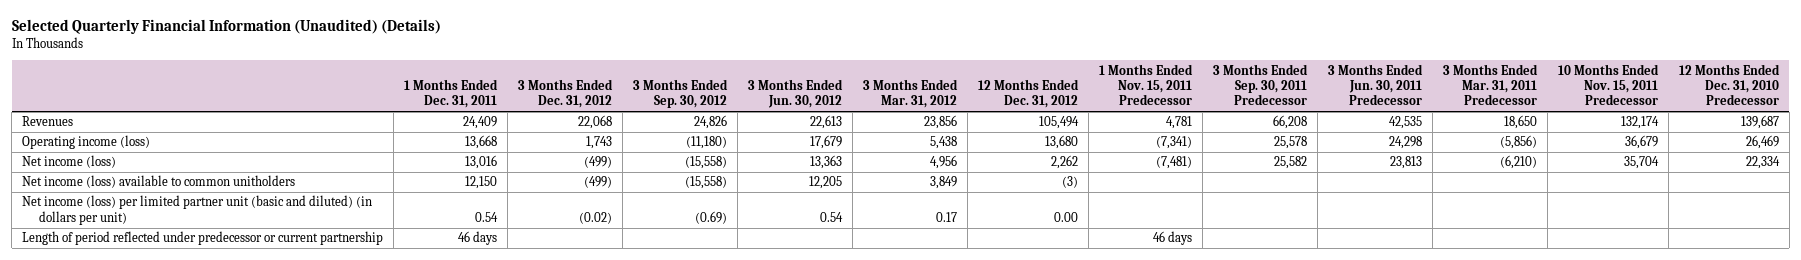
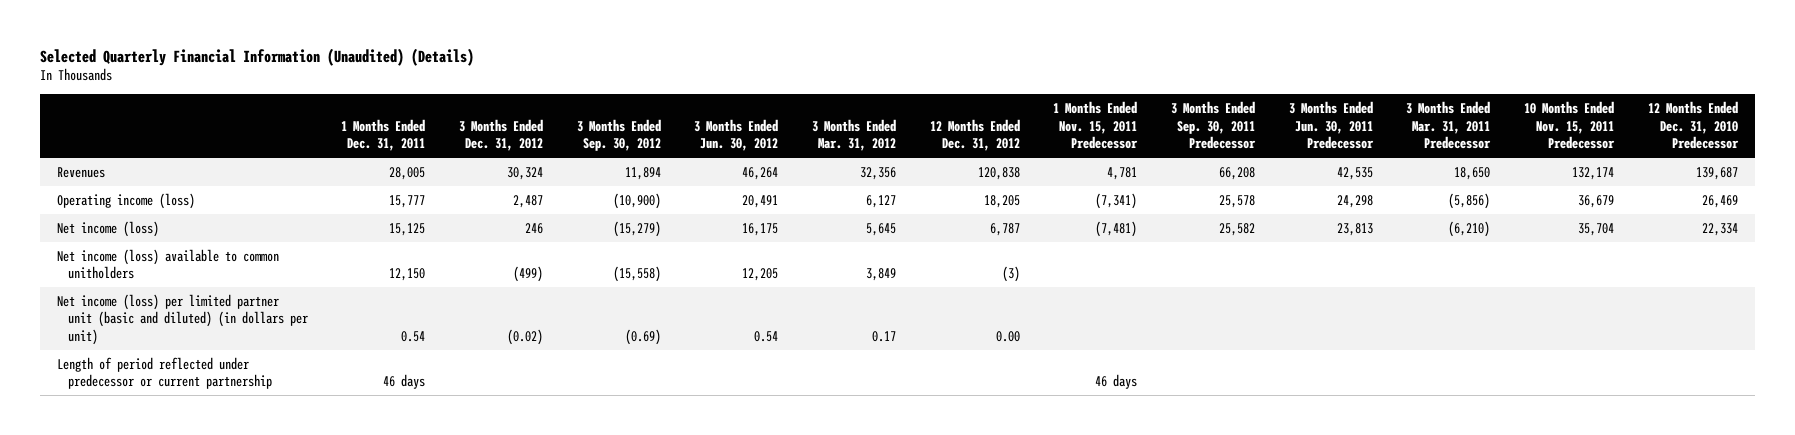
- Revenues | 24,409 | 22,068 | 24,826 | 22,613 | 23,856 | 105,494 | 4,781 | 66,208 | 42,535 | 18,650 | 132,174 | 139,687
- Operating income (loss) | 13,668 | 1,743 | (11,180) | 17,679 | 5,438 | 13,680 | (7,341) | 25,578 | 24,298 | (5,856) | 36,679 | 26,469
- Net income (loss) | 13,016 | (499) | (15,558) | 13,363 | 4,956 | 2,262 | (7,481) | 25,582 | 23,813 | (6,210) | 35,704 | 22,334
+ Revenues | 28,005 | 30,324 | 11,894 | 46,264 | 32,356 | 120,838 | 4,781 | 66,208 | 42,535 | 18,650 | 132,174 | 139,687
+ Operating income (loss) | 15,777 | 2,487 | (10,900) | 20,491 | 6,127 | 18,205 | (7,341) | 25,578 | 24,298 | (5,856) | 36,679 | 26,469
+ Net income (loss) | 15,125 | 246 | (15,279) | 16,175 | 5,645 | 6,787 | (7,481) | 25,582 | 23,813 | (6,210) | 35,704 | 22,334

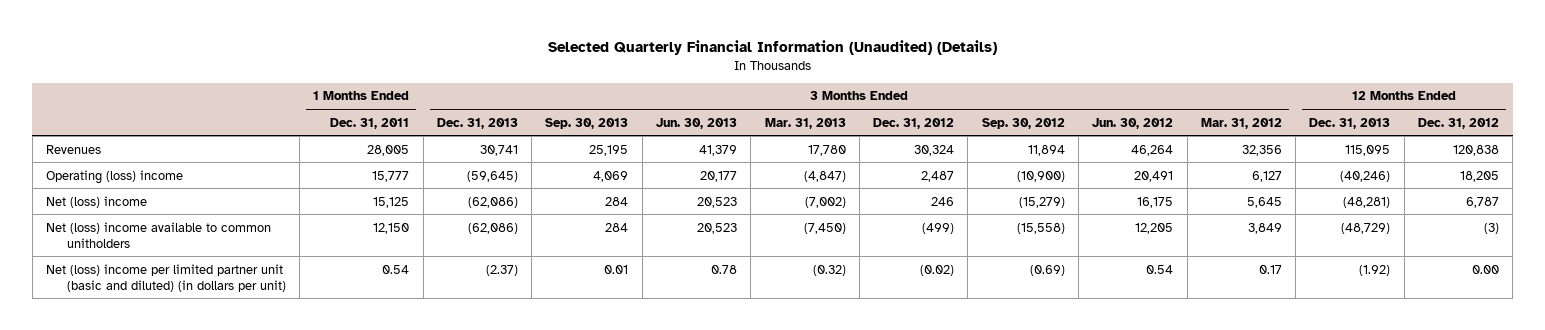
- | 1 Months Ended Dec. 31, 2011 | 3 Months Ended Dec. 31, 2012 | 3 Months Ended Sep. 30, 2012 | 3 Months Ended Jun. 30, 2012 | 3 Months Ended Mar. 31, 2012 | 12 Months Ended Dec. 31, 2012 | 1 Months Ended Nov. 15, 2011 Predecessor | 3 Months Ended Sep. 30, 2011 Predecessor | 3 Months Ended Jun. 30, 2011 Predecessor | 3 Months Ended Mar. 31, 2011 Predecessor | 10 Months Ended Nov. 15, 2011 Predecessor | 12 Months Ended Dec. 31, 2010 Predecessor
+ | 1 Months Ended Dec. 31, 2011 | 3 Months Ended Dec. 31, 2013 | 3 Months Ended Sep. 30, 2013 | 3 Months Ended Jun. 30, 2013 | 3 Months Ended Mar. 31, 2013 | 3 Months Ended Dec. 31, 2012 | 3 Months Ended Sep. 30, 2012 | 3 Months Ended Jun. 30, 2012 | 3 Months Ended Mar. 31, 2012 | 12 Months Ended Dec. 31, 2013 | 12 Months Ended Dec. 31, 2012
- Operating income (loss) | 15,777 | 2,487 | (10,900) | 20,491 | 6,127 | 18,205 | (7,341) | 25,578 | 24,298 | (5,856) | 36,679 | 26,469
- Net income (loss) | 15,125 | 246 | (15,279) | 16,175 | 5,645 | 6,787 | (7,481) | 25,582 | 23,813 | (6,210) | 35,704 | 22,334
- Net income (loss) available to common unitholders | 12,150 | (499) | (15,558) | 12,205 | 3,849 | (3) | | | | | |
- Net income (loss) per limited partner unit (basic and diluted) (in dollars per unit) | 0.54 | (0.02) | (0.69) | 0.54 | 0.17 | 0.00 | | | | | |
- Length of period reflected under predecessor or current partnership | 46 days | | | | | | 46 days | | | | |
+ Operating (loss) income | 15,777 | (59,645) | 4,069 | 20,177 | (4,847) | 2,487 | (10,900) | 20,491 | 6,127 | (40,246) | 18,205
+ Net (loss) income | 15,125 | (62,086) | 284 | 20,523 | (7,002) | 246 | (15,279) | 16,175 | 5,645 | (48,281) | 6,787
+ Net (loss) income available to common unitholders | 12,150 | (62,086) | 284 | 20,523 | (7,450) | (499) | (15,558) | 12,205 | 3,849 | (48,729) | (3)
+ Net (loss) income per limited partner unit (basic and diluted) (in dollars per unit) | 0.54 | (2.37) | 0.01 | 0.78 | (0.32) | (0.02) | (0.69) | 0.54 | 0.17 | (1.92) | 0.00

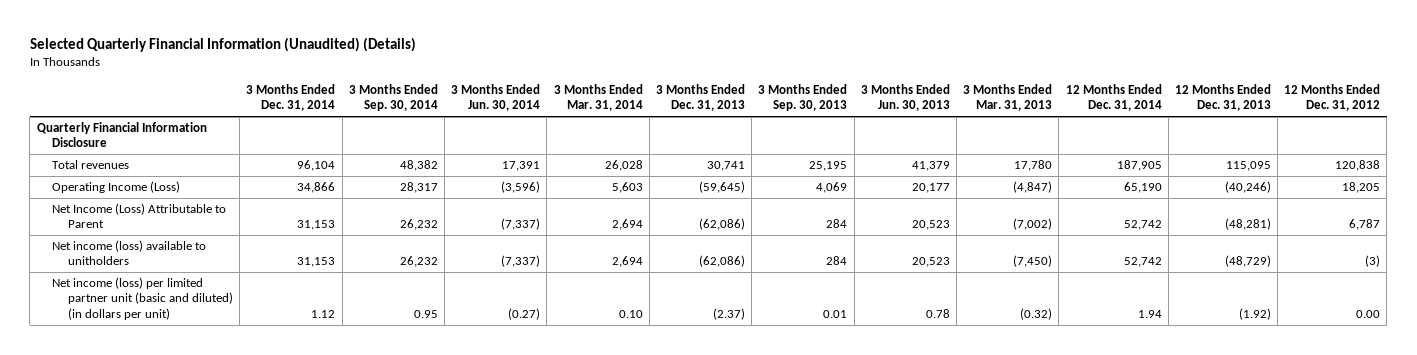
- | 1 Months Ended Dec. 31, 2011 | 3 Months Ended Dec. 31, 2013 | 3 Months Ended Sep. 30, 2013 | 3 Months Ended Jun. 30, 2013 | 3 Months Ended Mar. 31, 2013 | 3 Months Ended Dec. 31, 2012 | 3 Months Ended Sep. 30, 2012 | 3 Months Ended Jun. 30, 2012 | 3 Months Ended Mar. 31, 2012 | 12 Months Ended Dec. 31, 2013 | 12 Months Ended Dec. 31, 2012
+ | 3 Months Ended Dec. 31, 2014 | 3 Months Ended Sep. 30, 2014 | 3 Months Ended Jun. 30, 2014 | 3 Months Ended Mar. 31, 2014 | 3 Months Ended Dec. 31, 2013 | 3 Months Ended Sep. 30, 2013 | 3 Months Ended Jun. 30, 2013 | 3 Months Ended Mar. 31, 2013 | 12 Months Ended Dec. 31, 2014 | 12 Months Ended Dec. 31, 2013 | 12 Months Ended Dec. 31, 2012
- Revenues | 28,005 | 30,741 | 25,195 | 41,379 | 17,780 | 30,324 | 11,894 | 46,264 | 32,356 | 115,095 | 120,838
- Operating (loss) income | 15,777 | (59,645) | 4,069 | 20,177 | (4,847) | 2,487 | (10,900) | 20,491 | 6,127 | (40,246) | 18,205
- Net (loss) income | 15,125 | (62,086) | 284 | 20,523 | (7,002) | 246 | (15,279) | 16,175 | 5,645 | (48,281) | 6,787
- Net (loss) income available to common unitholders | 12,150 | (62,086) | 284 | 20,523 | (7,450) | (499) | (15,558) | 12,205 | 3,849 | (48,729) | (3)
- Net (loss) income per limited partner unit (basic and diluted) (in dollars per unit) | 0.54 | (2.37) | 0.01 | 0.78 | (0.32) | (0.02) | (0.69) | 0.54 | 0.17 | (1.92) | 0.00
+ Quarterly Financial Information Disclosure
+ Total revenues | 96,104 | 48,382 | 17,391 | 26,028 | 30,741 | 25,195 | 41,379 | 17,780 | 187,905 | 115,095 | 120,838
+ Operating Income (Loss) | 34,866 | 28,317 | (3,596) | 5,603 | (59,645) | 4,069 | 20,177 | (4,847) | 65,190 | (40,246) | 18,205
+ Net Income (Loss) Attributable to Parent | 31,153 | 26,232 | (7,337) | 2,694 | (62,086) | 284 | 20,523 | (7,002) | 52,742 | (48,281) | 6,787
+ Net income (loss) available to unitholders | 31,153 | 26,232 | (7,337) | 2,694 | (62,086) | 284 | 20,523 | (7,450) | 52,742 | (48,729) | (3)
+ Net income (loss) per limited partner unit (basic and diluted) (in dollars per unit) | 1.12 | 0.95 | (0.27) | 0.10 | (2.37) | 0.01 | 0.78 | (0.32) | 1.94 | (1.92) | 0.00

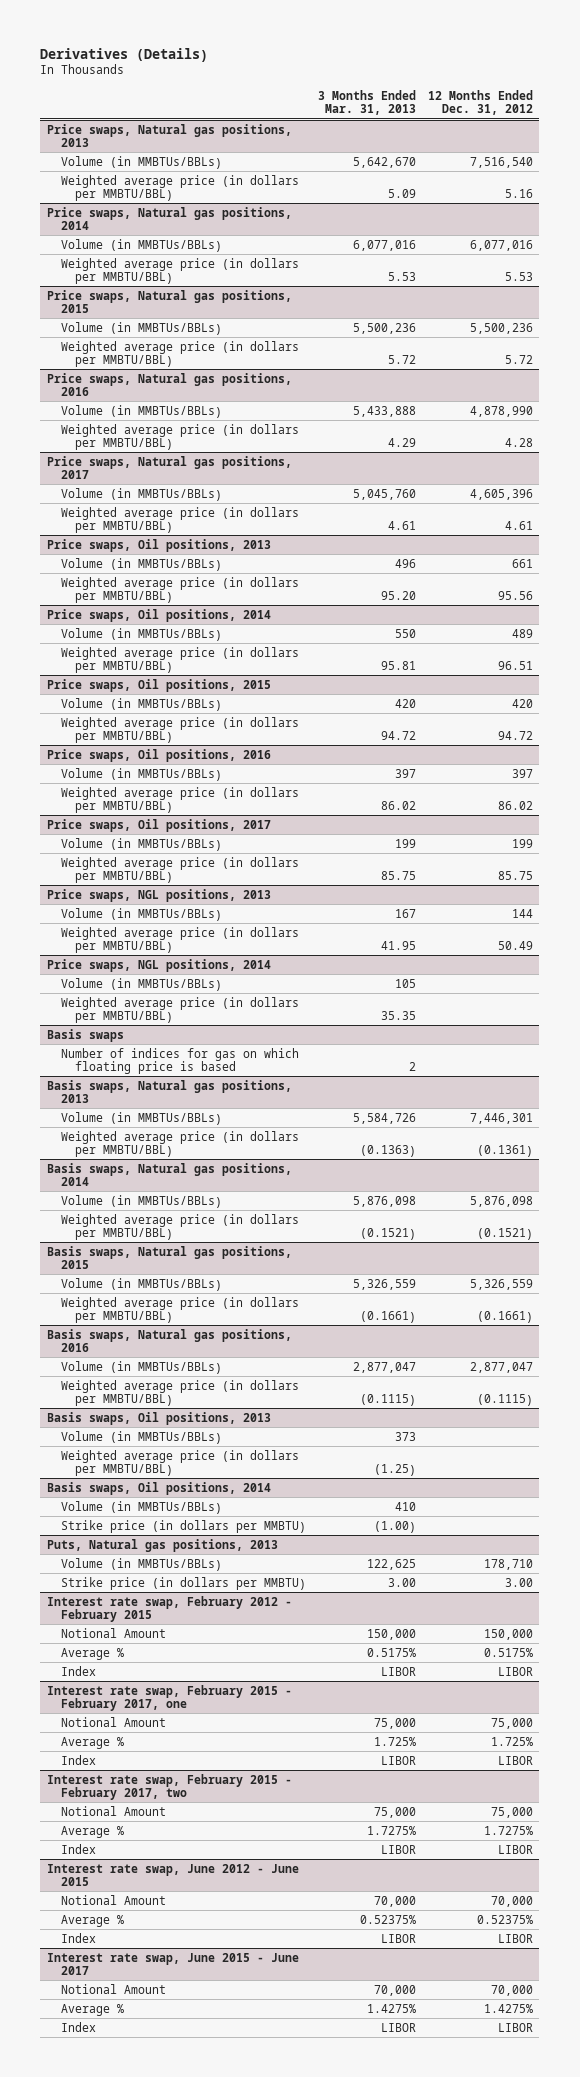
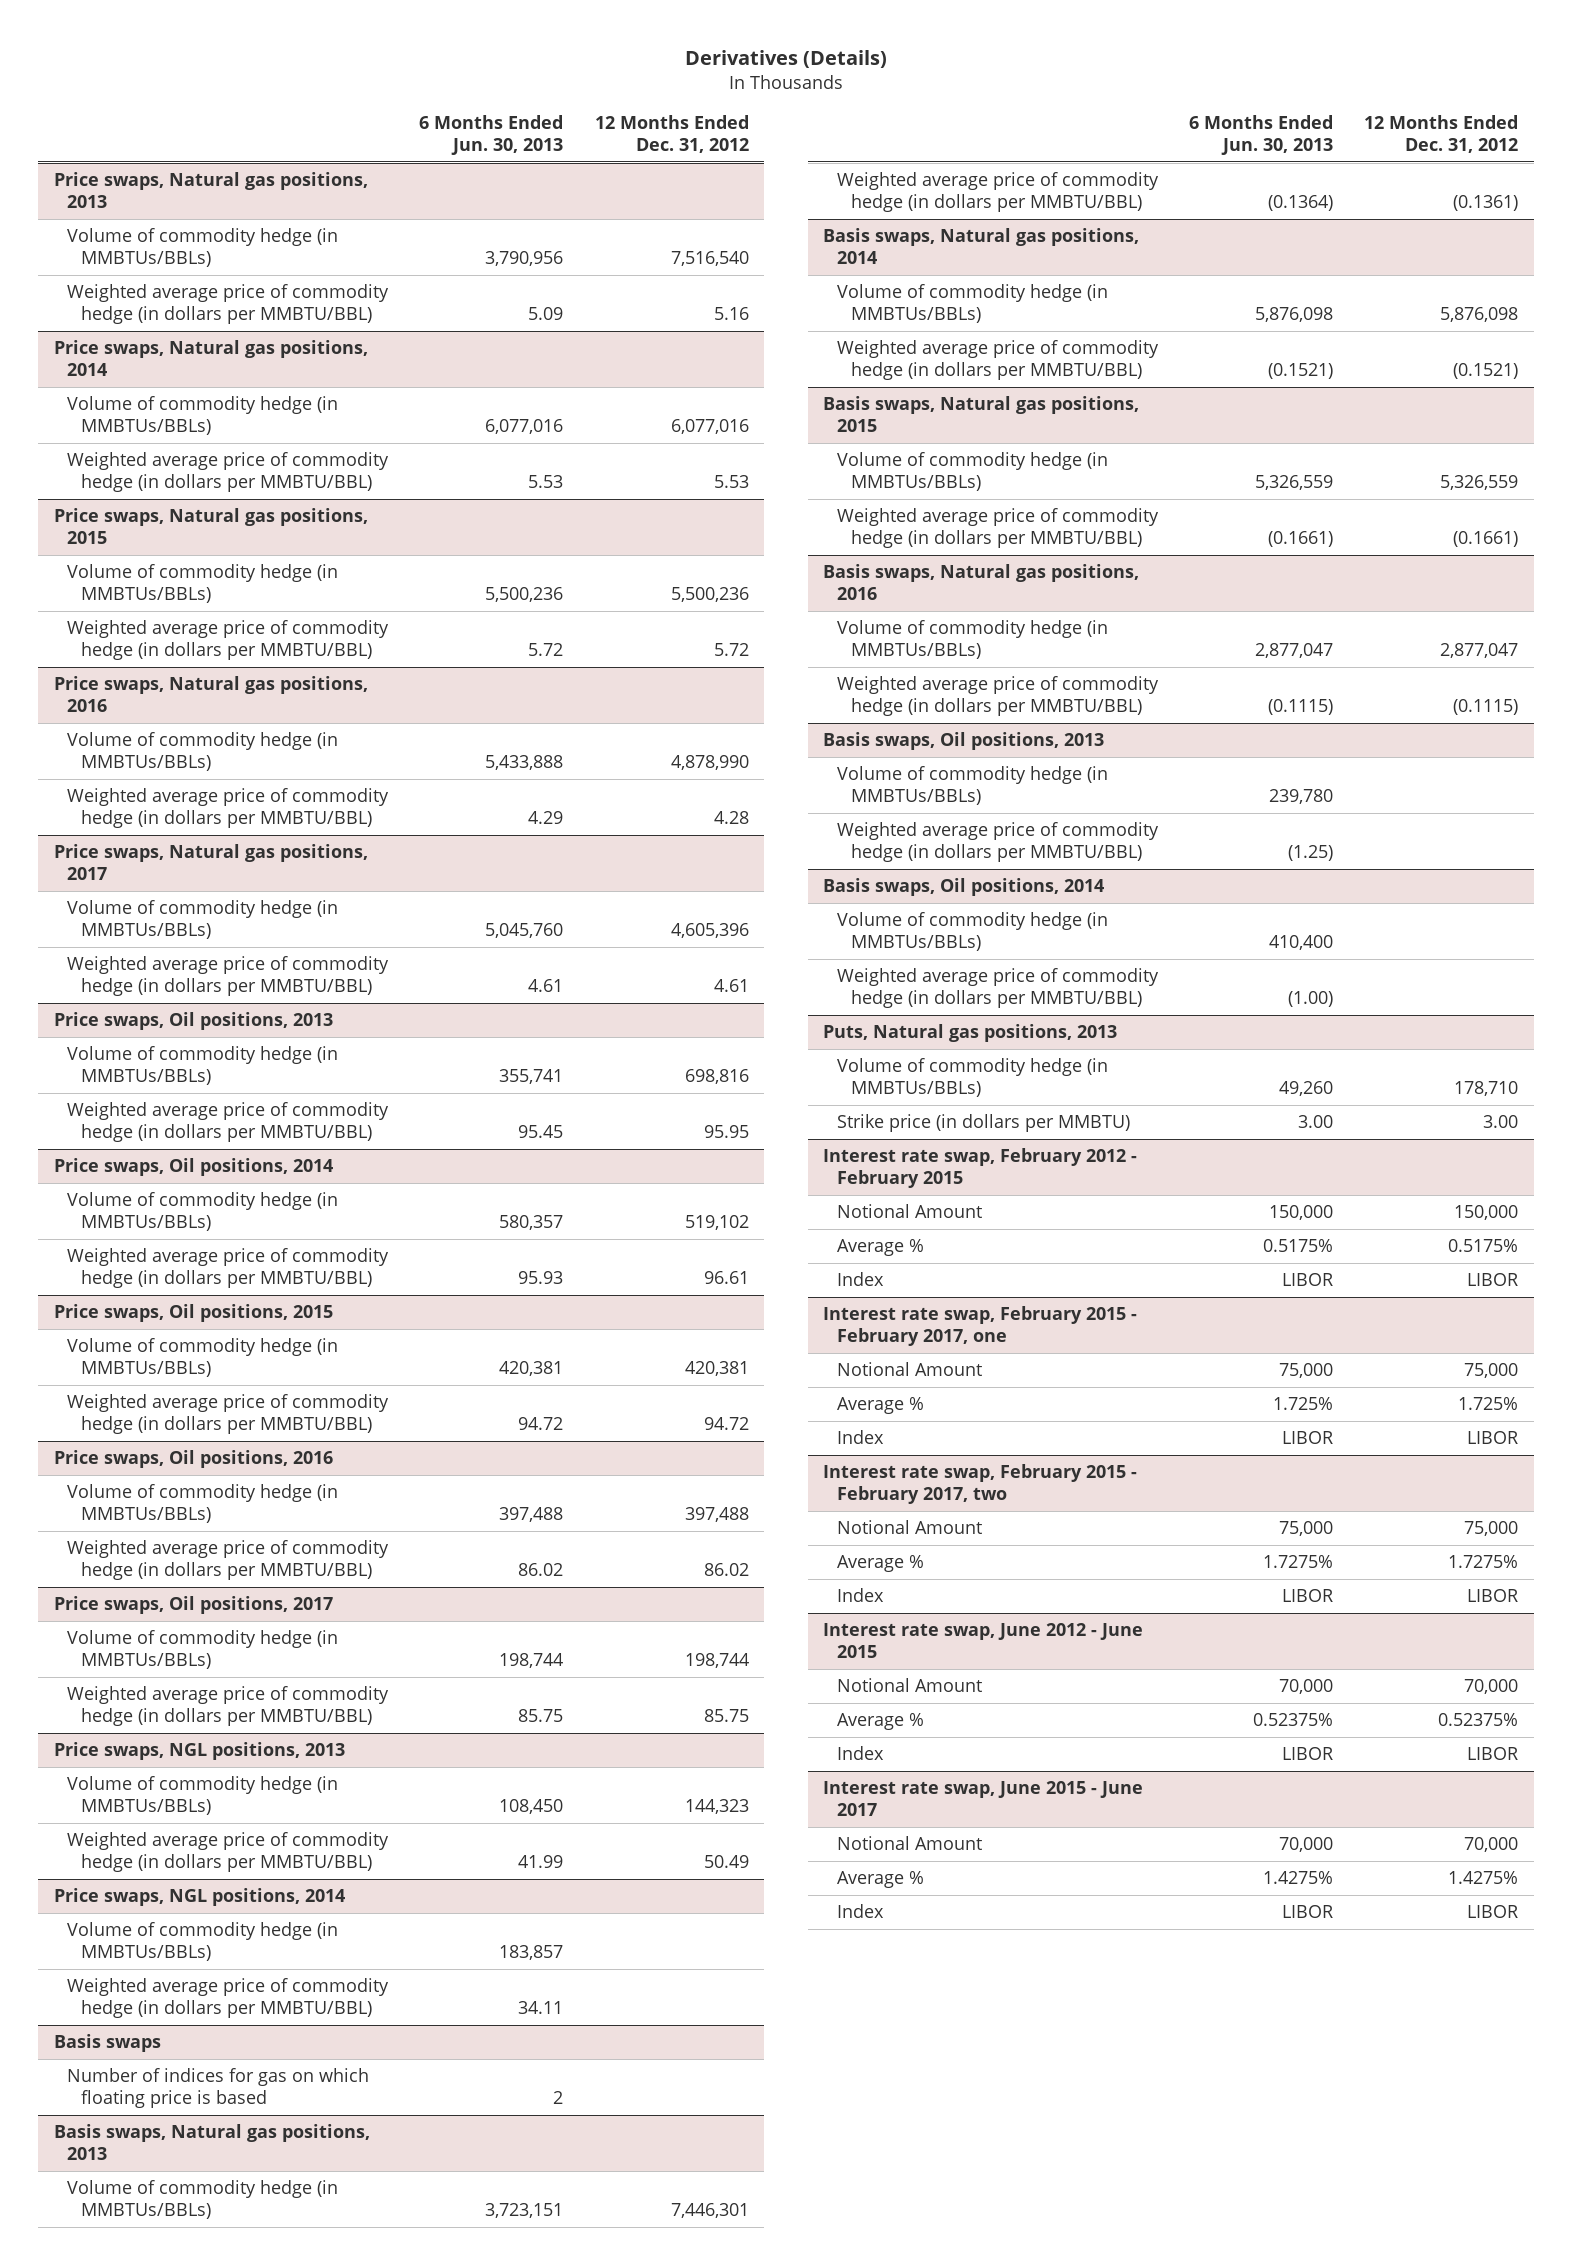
- | 3 Months Ended Mar. 31, 2013 | 12 Months Ended Dec. 31, 2012
+ | 6 Months Ended Jun. 30, 2013 | 12 Months Ended Dec. 31, 2012
@ Price swaps, Natural gas positions, 2013
- Volume (in MMBTUs/BBLs) | 5,642,670 | 7,516,540
- Weighted average price (in dollars per MMBTU/BBL) | 5.09 | 5.16
+ Volume of commodity hedge (in MMBTUs/BBLs) | 3,790,956 | 7,516,540
+ Weighted average price of commodity hedge (in dollars per MMBTU/BBL) | 5.09 | 5.16
@ Price swaps, Natural gas positions, 2014
- Volume (in MMBTUs/BBLs) | 6,077,016 | 6,077,016
- Weighted average price (in dollars per MMBTU/BBL) | 5.53 | 5.53
+ Volume of commodity hedge (in MMBTUs/BBLs) | 6,077,016 | 6,077,016
+ Weighted average price of commodity hedge (in dollars per MMBTU/BBL) | 5.53 | 5.53
@ Price swaps, Natural gas positions, 2015
- Volume (in MMBTUs/BBLs) | 5,500,236 | 5,500,236
- Weighted average price (in dollars per MMBTU/BBL) | 5.72 | 5.72
+ Volume of commodity hedge (in MMBTUs/BBLs) | 5,500,236 | 5,500,236
+ Weighted average price of commodity hedge (in dollars per MMBTU/BBL) | 5.72 | 5.72
@ Price swaps, Natural gas positions, 2016
- Volume (in MMBTUs/BBLs) | 5,433,888 | 4,878,990
- Weighted average price (in dollars per MMBTU/BBL) | 4.29 | 4.28
+ Volume of commodity hedge (in MMBTUs/BBLs) | 5,433,888 | 4,878,990
+ Weighted average price of commodity hedge (in dollars per MMBTU/BBL) | 4.29 | 4.28
@ Price swaps, Natural gas positions, 2017
- Volume (in MMBTUs/BBLs) | 5,045,760 | 4,605,396
- Weighted average price (in dollars per MMBTU/BBL) | 4.61 | 4.61
+ Volume of commodity hedge (in MMBTUs/BBLs) | 5,045,760 | 4,605,396
+ Weighted average price of commodity hedge (in dollars per MMBTU/BBL) | 4.61 | 4.61
@ Price swaps, Oil positions, 2013
- Volume (in MMBTUs/BBLs) | 496 | 661
- Weighted average price (in dollars per MMBTU/BBL) | 95.20 | 95.56
+ Volume of commodity hedge (in MMBTUs/BBLs) | 355,741 | 698,816
+ Weighted average price of commodity hedge (in dollars per MMBTU/BBL) | 95.45 | 95.95
@ Price swaps, Oil positions, 2014
- Volume (in MMBTUs/BBLs) | 550 | 489
- Weighted average price (in dollars per MMBTU/BBL) | 95.81 | 96.51
+ Volume of commodity hedge (in MMBTUs/BBLs) | 580,357 | 519,102
+ Weighted average price of commodity hedge (in dollars per MMBTU/BBL) | 95.93 | 96.61
@ Price swaps, Oil positions, 2015
- Volume (in MMBTUs/BBLs) | 420 | 420
- Weighted average price (in dollars per MMBTU/BBL) | 94.72 | 94.72
+ Volume of commodity hedge (in MMBTUs/BBLs) | 420,381 | 420,381
+ Weighted average price of commodity hedge (in dollars per MMBTU/BBL) | 94.72 | 94.72
@ Price swaps, Oil positions, 2016
- Volume (in MMBTUs/BBLs) | 397 | 397
- Weighted average price (in dollars per MMBTU/BBL) | 86.02 | 86.02
+ Volume of commodity hedge (in MMBTUs/BBLs) | 397,488 | 397,488
+ Weighted average price of commodity hedge (in dollars per MMBTU/BBL) | 86.02 | 86.02
@ Price swaps, Oil positions, 2017
- Volume (in MMBTUs/BBLs) | 199 | 199
- Weighted average price (in dollars per MMBTU/BBL) | 85.75 | 85.75
+ Volume of commodity hedge (in MMBTUs/BBLs) | 198,744 | 198,744
+ Weighted average price of commodity hedge (in dollars per MMBTU/BBL) | 85.75 | 85.75
@ Price swaps, NGL positions, 2013
- Volume (in MMBTUs/BBLs) | 167 | 144
- Weighted average price (in dollars per MMBTU/BBL) | 41.95 | 50.49
+ Volume of commodity hedge (in MMBTUs/BBLs) | 108,450 | 144,323
+ Weighted average price of commodity hedge (in dollars per MMBTU/BBL) | 41.99 | 50.49
@ Price swaps, NGL positions, 2014
- Volume (in MMBTUs/BBLs) | 105 |
- Weighted average price (in dollars per MMBTU/BBL) | 35.35 |
+ Volume of commodity hedge (in MMBTUs/BBLs) | 183,857 |
+ Weighted average price of commodity hedge (in dollars per MMBTU/BBL) | 34.11 |
@ Basis swaps, Natural gas positions, 2013
- Volume (in MMBTUs/BBLs) | 5,584,726 | 7,446,301
- Weighted average price (in dollars per MMBTU/BBL) | (0.1363) | (0.1361)
+ Volume of commodity hedge (in MMBTUs/BBLs) | 3,723,151 | 7,446,301
+ Weighted average price of commodity hedge (in dollars per MMBTU/BBL) | (0.1364) | (0.1361)
@ Basis swaps, Natural gas positions, 2014
- Volume (in MMBTUs/BBLs) | 5,876,098 | 5,876,098
- Weighted average price (in dollars per MMBTU/BBL) | (0.1521) | (0.1521)
+ Volume of commodity hedge (in MMBTUs/BBLs) | 5,876,098 | 5,876,098
+ Weighted average price of commodity hedge (in dollars per MMBTU/BBL) | (0.1521) | (0.1521)
@ Basis swaps, Natural gas positions, 2015
- Volume (in MMBTUs/BBLs) | 5,326,559 | 5,326,559
- Weighted average price (in dollars per MMBTU/BBL) | (0.1661) | (0.1661)
+ Volume of commodity hedge (in MMBTUs/BBLs) | 5,326,559 | 5,326,559
+ Weighted average price of commodity hedge (in dollars per MMBTU/BBL) | (0.1661) | (0.1661)
@ Basis swaps, Natural gas positions, 2016
- Volume (in MMBTUs/BBLs) | 2,877,047 | 2,877,047
- Weighted average price (in dollars per MMBTU/BBL) | (0.1115) | (0.1115)
+ Volume of commodity hedge (in MMBTUs/BBLs) | 2,877,047 | 2,877,047
+ Weighted average price of commodity hedge (in dollars per MMBTU/BBL) | (0.1115) | (0.1115)
@ Basis swaps, Oil positions, 2013
- Volume (in MMBTUs/BBLs) | 373 |
- Weighted average price (in dollars per MMBTU/BBL) | (1.25) |
+ Volume of commodity hedge (in MMBTUs/BBLs) | 239,780 |
+ Weighted average price of commodity hedge (in dollars per MMBTU/BBL) | (1.25) |
@ Basis swaps, Oil positions, 2014
- Volume (in MMBTUs/BBLs) | 410 |
- Strike price (in dollars per MMBTU) | (1.00) |
+ Volume of commodity hedge (in MMBTUs/BBLs) | 410,400 |
+ Weighted average price of commodity hedge (in dollars per MMBTU/BBL) | (1.00) |
@ Puts, Natural gas positions, 2013
- Volume (in MMBTUs/BBLs) | 122,625 | 178,710
+ Volume of commodity hedge (in MMBTUs/BBLs) | 49,260 | 178,710

